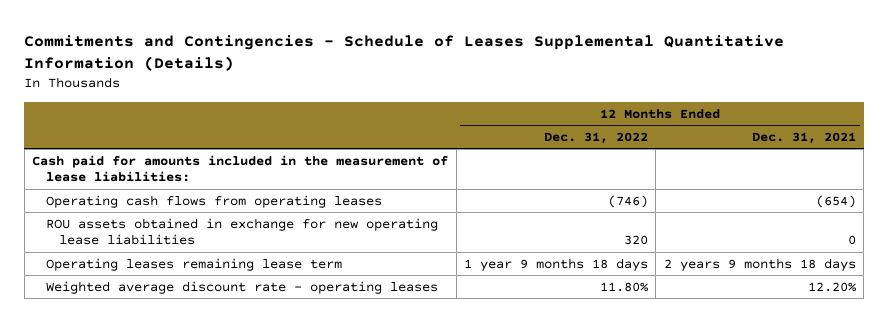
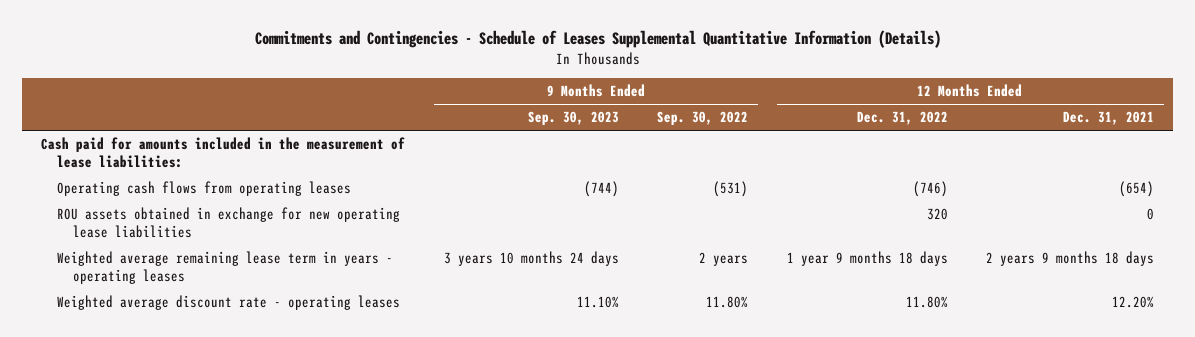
- | 12 Months Ended Dec. 31, 2022 | 12 Months Ended Dec. 31, 2021
+ | 9 Months Ended Sep. 30, 2023 | 9 Months Ended Sep. 30, 2022 | 12 Months Ended Dec. 31, 2022 | 12 Months Ended Dec. 31, 2021
- Operating leases remaining lease term | 1 year 9 months 18 days | 2 years 9 months 18 days
+ Weighted average remaining lease term in years - operating leases | 3 years 10 months 24 days | 2 years | 1 year 9 months 18 days | 2 years 9 months 18 days

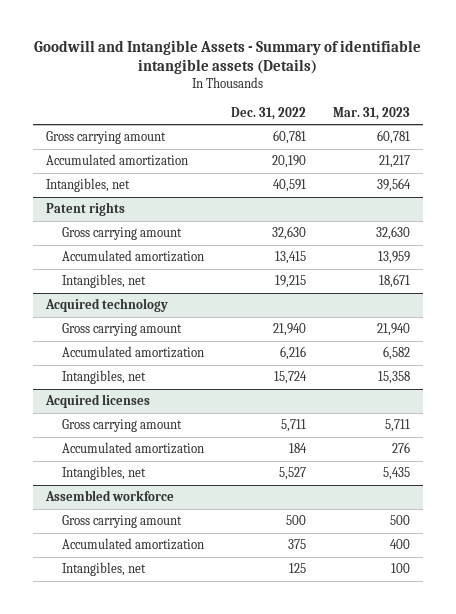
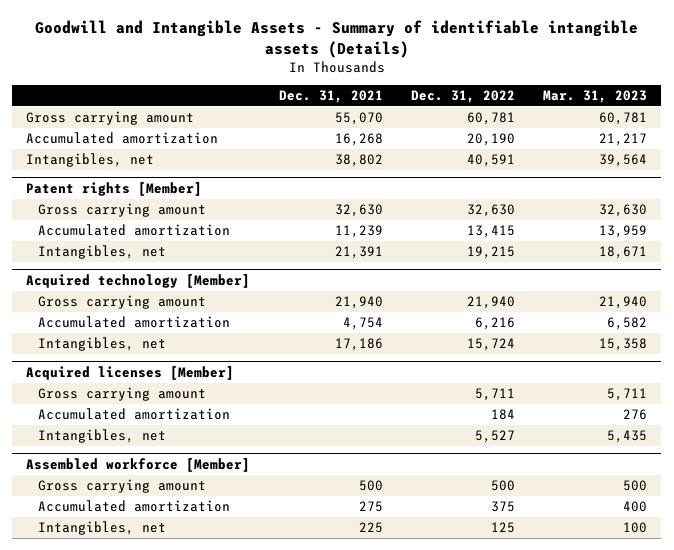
- | Dec. 31, 2022 | Mar. 31, 2023
+ | Dec. 31, 2021 | Dec. 31, 2022 | Mar. 31, 2023
- Patent rights
+ Patent rights [Member]
- Acquired technology
+ Acquired technology [Member]
- Acquired licenses
+ Acquired licenses [Member]
- Assembled workforce
+ Assembled workforce [Member]

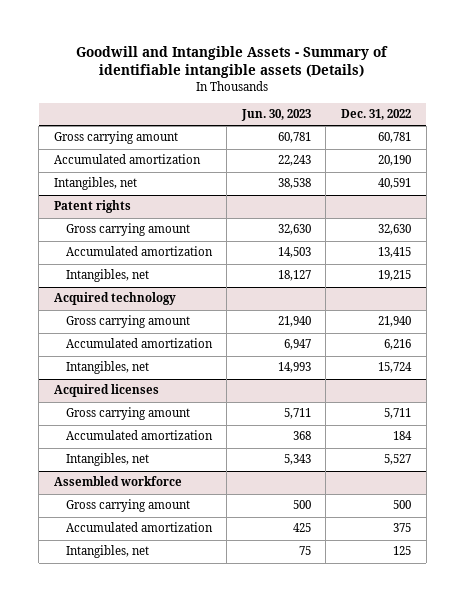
- | Dec. 31, 2021 | Dec. 31, 2022 | Mar. 31, 2023
+ | Jun. 30, 2023 | Dec. 31, 2022
- Patent rights [Member]
+ Patent rights
- Acquired technology [Member]
+ Acquired technology
- Acquired licenses [Member]
+ Acquired licenses
- Assembled workforce [Member]
+ Assembled workforce

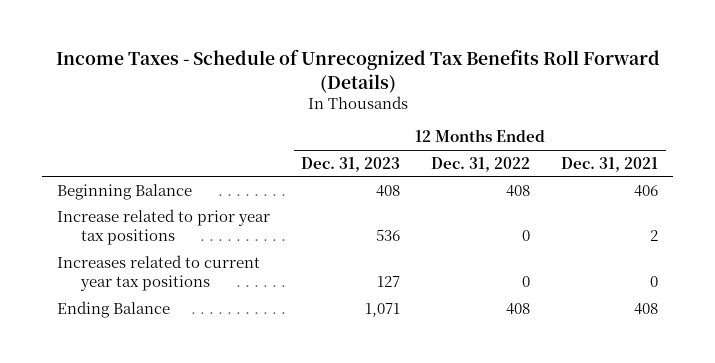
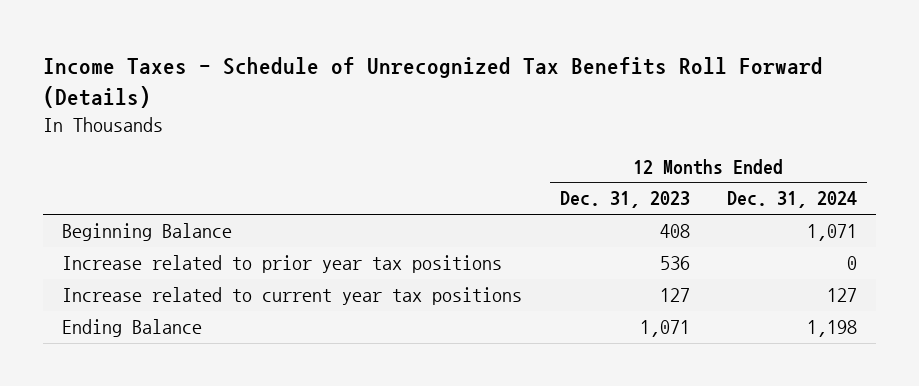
- | 12 Months Ended Dec. 31, 2023 | 12 Months Ended Dec. 31, 2022 | 12 Months Ended Dec. 31, 2021
+ | 12 Months Ended Dec. 31, 2023 | 12 Months Ended Dec. 31, 2024
- Increases related to current year tax positions | 127 | 0 | 0
+ Increase related to current year tax positions | 127 | 127

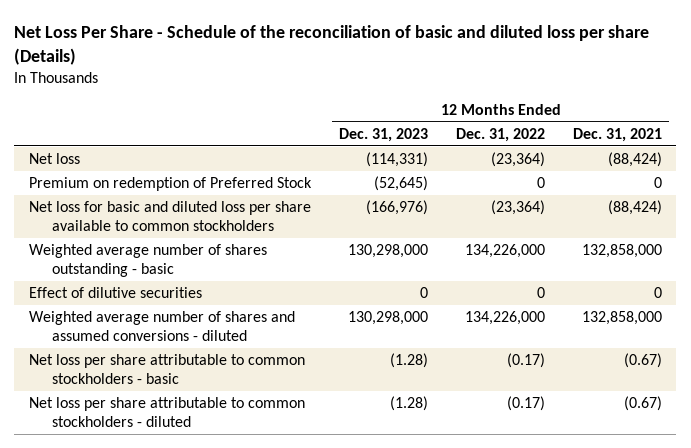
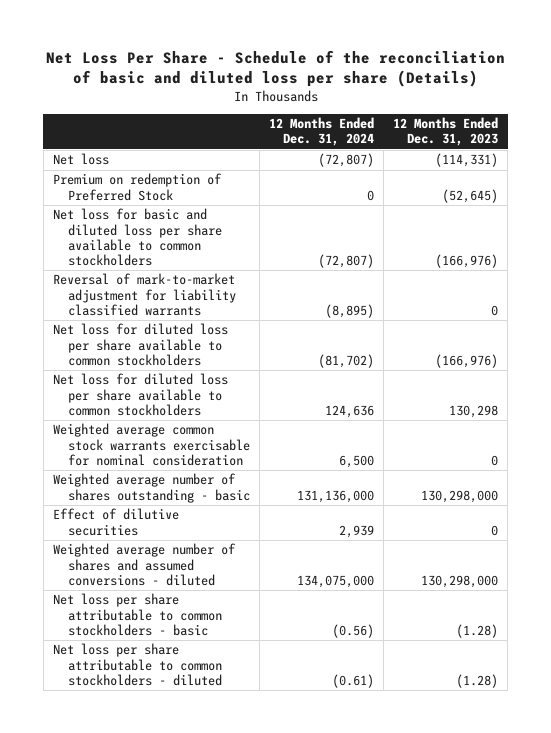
- | 12 Months Ended Dec. 31, 2023 | 12 Months Ended Dec. 31, 2022 | 12 Months Ended Dec. 31, 2021
+ | 12 Months Ended Dec. 31, 2024 | 12 Months Ended Dec. 31, 2023
+ Reversal of mark-to-market adjustment for liability classified warrants | (8,895) | 0
+ Net loss for diluted loss per share available to common stockholders | (81,702) | (166,976)
+ Net loss for diluted loss per share available to common stockholders | 124,636 | 130,298
+ Weighted average common stock warrants exercisable for nominal consideration | 6,500 | 0

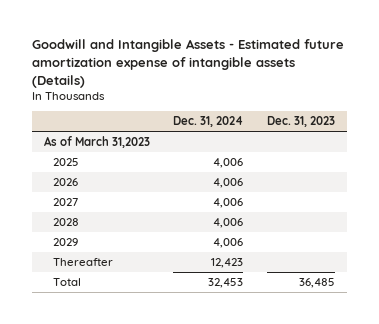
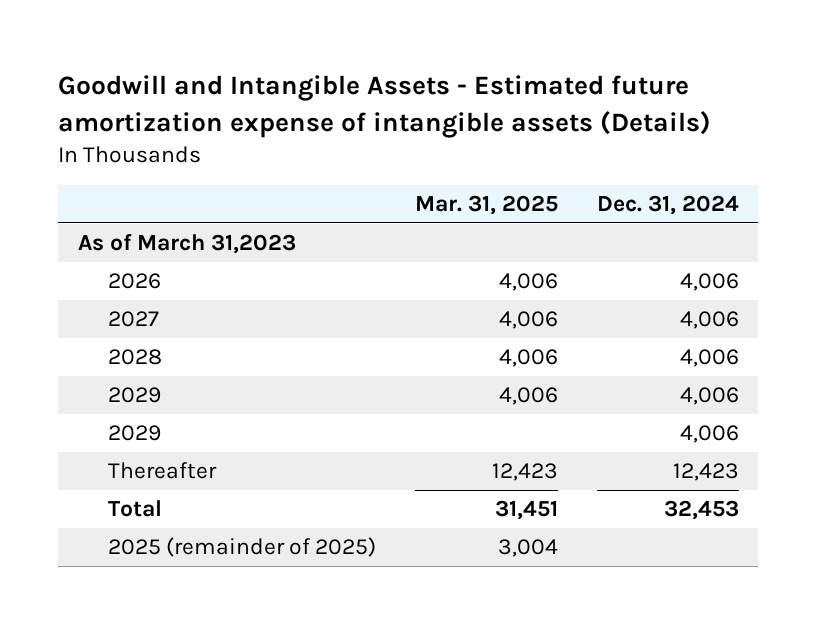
- | Dec. 31, 2024 | Dec. 31, 2023
+ | Mar. 31, 2025 | Dec. 31, 2024
- 2025 | 4,006 |
+ 2029 | | 4,006
+ 2025 (remainder of 2025) | 3,004 |

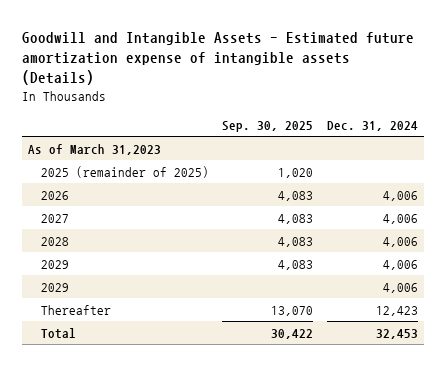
- | Mar. 31, 2025 | Dec. 31, 2024
+ | Sep. 30, 2025 | Dec. 31, 2024
moved up: 2025 (remainder of 2025) | 1,020 |

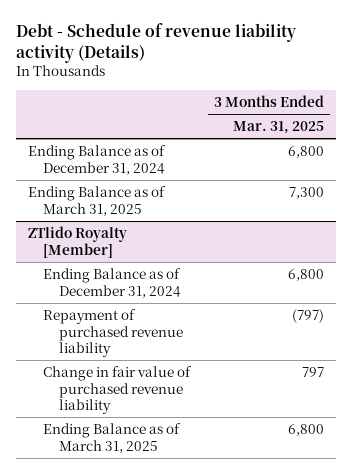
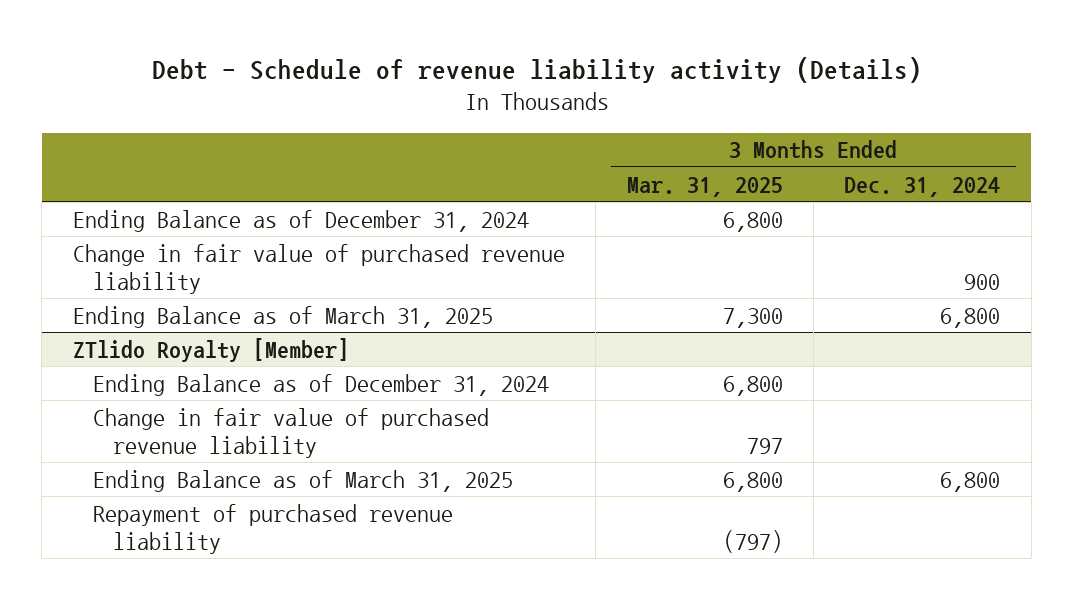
- | 3 Months Ended Mar. 31, 2025
+ | 3 Months Ended Mar. 31, 2025 | 3 Months Ended Dec. 31, 2024
+ Change in fair value of purchased revenue liability | | 900
@ ZTlido Royalty [Member]
moved down: Repayment of purchased revenue liability | (797) |

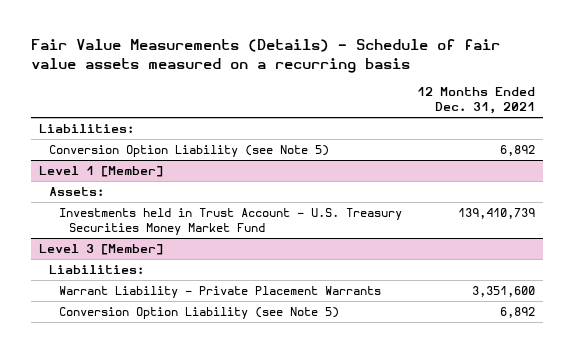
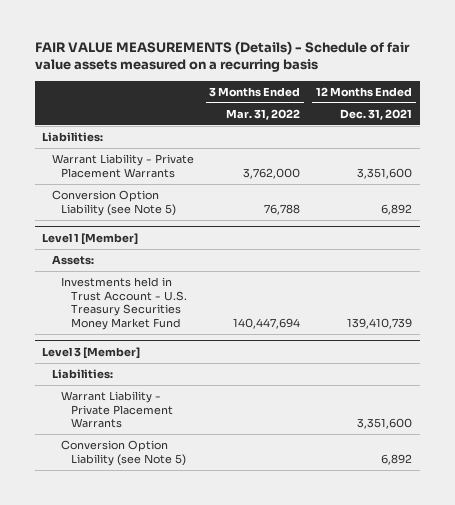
- Fair Value Measurements (Details) - Schedule of fair value assets measured on a recurring basis
+ FAIR VALUE MEASUREMENTS (Details) - Schedule of fair value assets measured on a recurring basis
- | 12 Months Ended Dec. 31, 2021
+ | 3 Months Ended Mar. 31, 2022 | 12 Months Ended Dec. 31, 2021
+ Warrant Liability - Private Placement Warrants | 3,762,000 | 3,351,600

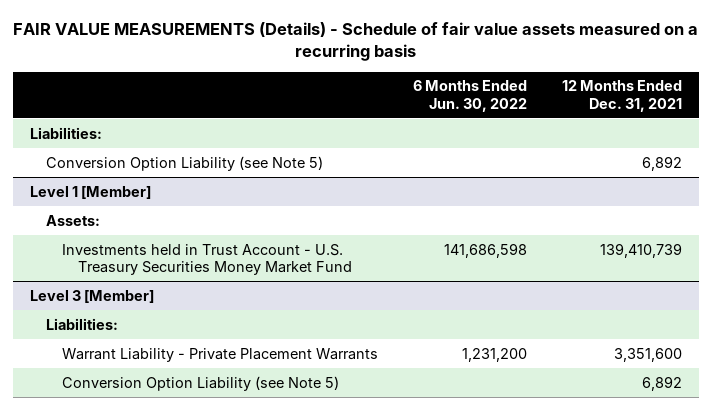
- | 3 Months Ended Mar. 31, 2022 | 12 Months Ended Dec. 31, 2021
+ | 6 Months Ended Jun. 30, 2022 | 12 Months Ended Dec. 31, 2021
- Warrant Liability - Private Placement Warrants | 3,762,000 | 3,351,600

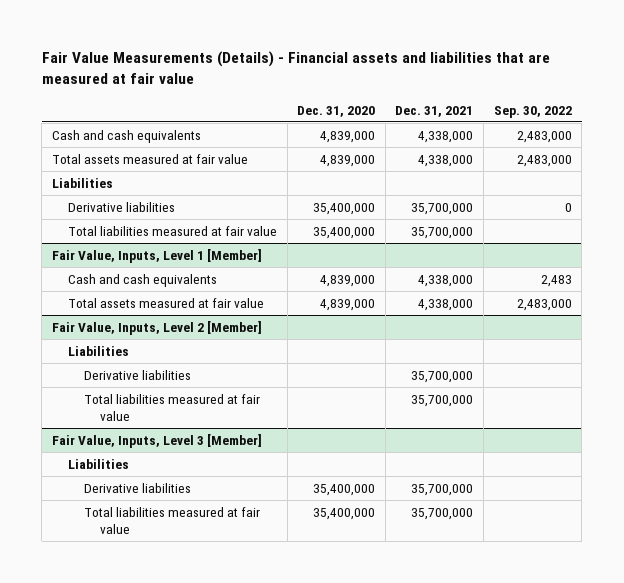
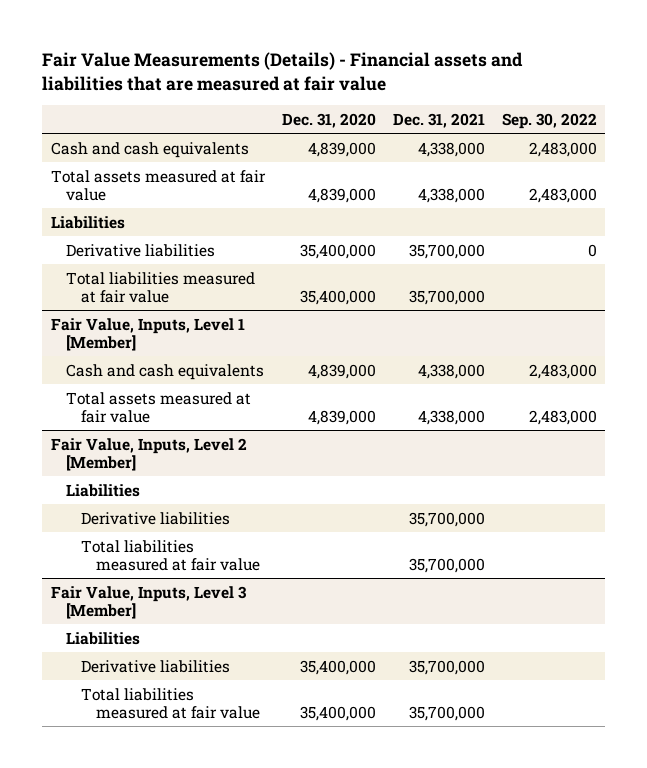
@ Fair Value, Inputs, Level 1 [Member]
- Cash and cash equivalents | 4,839,000 | 4,338,000 | 2,483
+ Cash and cash equivalents | 4,839,000 | 4,338,000 | 2,483,000

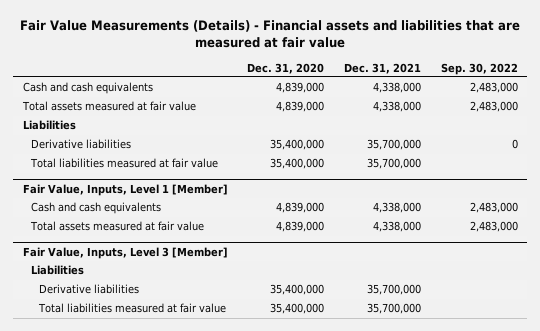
- Fair Value, Inputs, Level 2 [Member]
- Liabilities
- Derivative liabilities | | 35,700,000 |
- Total liabilities measured at fair value | | 35,700,000 |

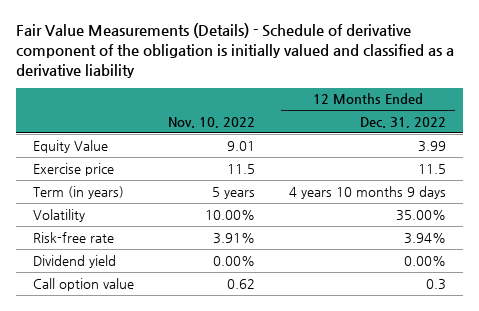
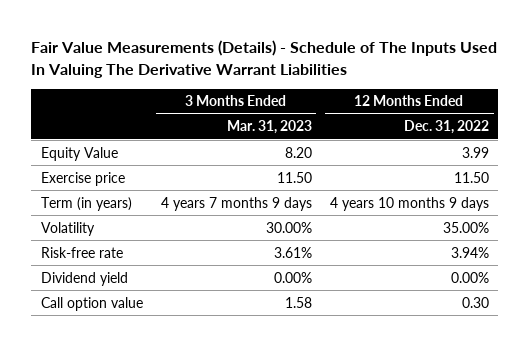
- Fair Value Measurements (Details) - Schedule of derivative component of the obligation is initially valued and classified as a derivative liability
+ Fair Value Measurements (Details) - Schedule of The Inputs Used In Valuing The Derivative Warrant Liabilities
- | Nov. 10, 2022 | 12 Months Ended Dec. 31, 2022
+ | 3 Months Ended Mar. 31, 2023 | 12 Months Ended Dec. 31, 2022
- Exercise price | 11.5 | 11.5
+ Exercise price | 11.50 | 11.50
- Call option value | 0.62 | 0.3
+ Call option value | 1.58 | 0.30

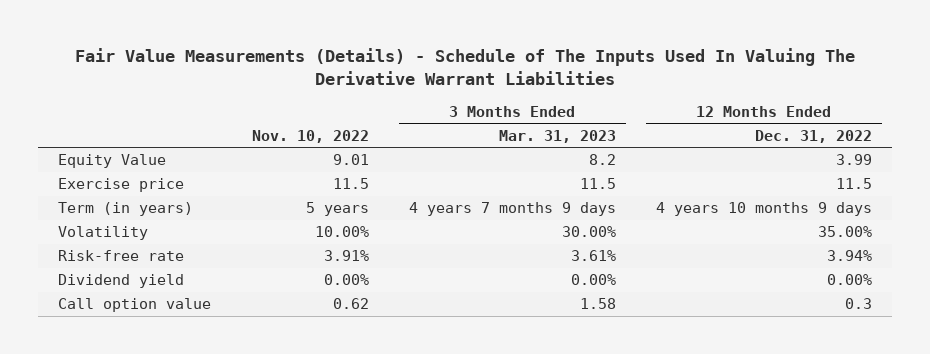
- | 3 Months Ended Mar. 31, 2023 | 12 Months Ended Dec. 31, 2022
+ | Nov. 10, 2022 | 3 Months Ended Mar. 31, 2023 | 12 Months Ended Dec. 31, 2022
- Equity Value | 8.20 | 3.99
- Exercise price | 11.50 | 11.50
+ Equity Value | 9.01 | 8.2 | 3.99
+ Exercise price | 11.5 | 11.5 | 11.5
- Call option value | 1.58 | 0.30
+ Call option value | 0.62 | 1.58 | 0.3

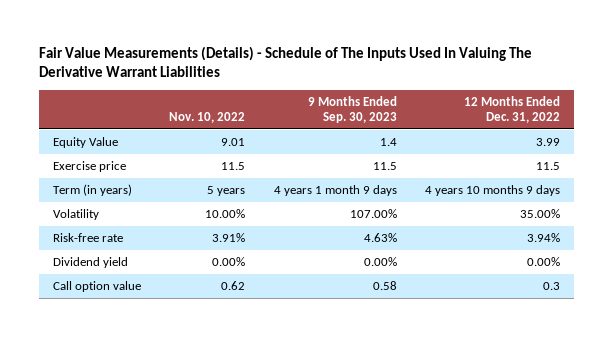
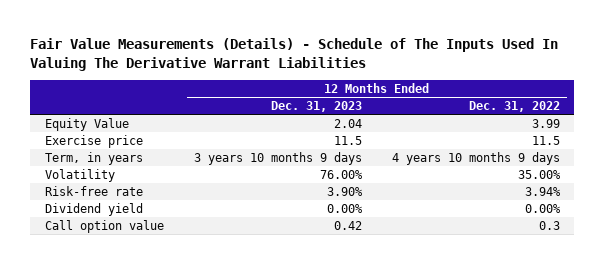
- | Nov. 10, 2022 | 9 Months Ended Sep. 30, 2023 | 12 Months Ended Dec. 31, 2022
+ | 12 Months Ended Dec. 31, 2023 | 12 Months Ended Dec. 31, 2022
- Term (in years) | 5 years | 4 years 1 month 9 days | 4 years 10 months 9 days
+ Term, in years | 3 years 10 months 9 days | 4 years 10 months 9 days

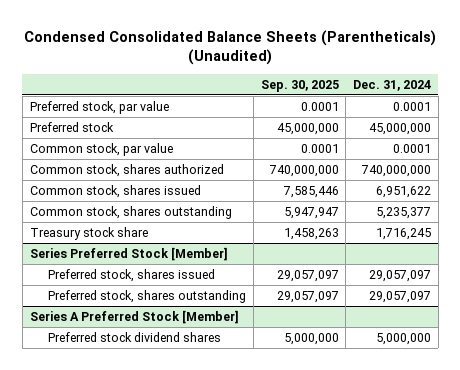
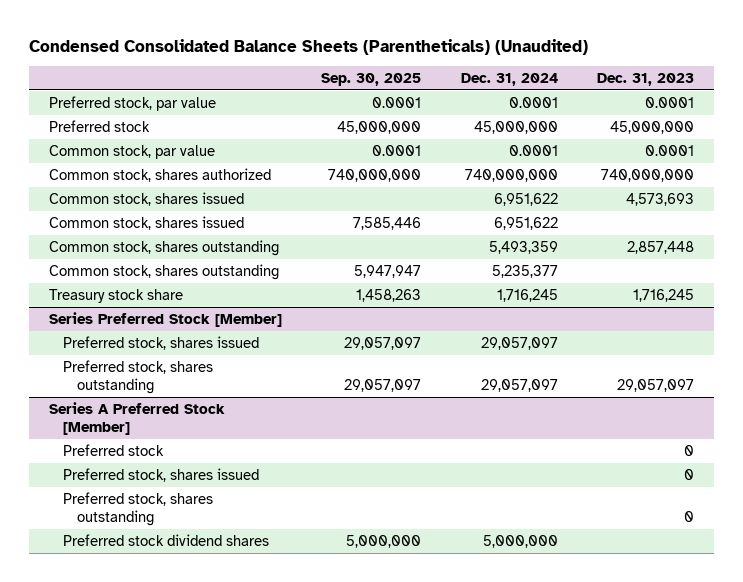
- | Sep. 30, 2025 | Dec. 31, 2024
+ | Sep. 30, 2025 | Dec. 31, 2024 | Dec. 31, 2023
+ Common stock, shares issued | | 6,951,622 | 4,573,693
+ Common stock, shares outstanding | | 5,493,359 | 2,857,448
@ Series A Preferred Stock [Member]
+ Preferred stock | | | 0
+ Preferred stock, shares issued | | | 0
+ Preferred stock, shares outstanding | | | 0

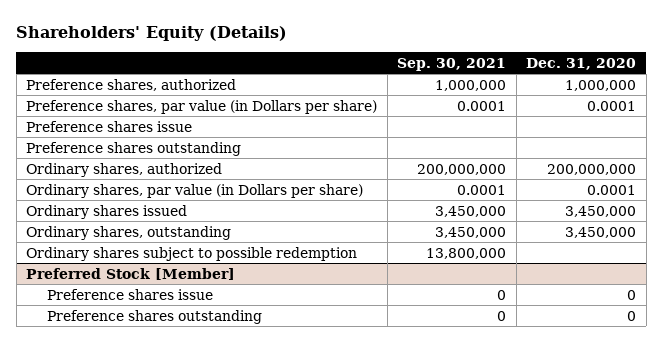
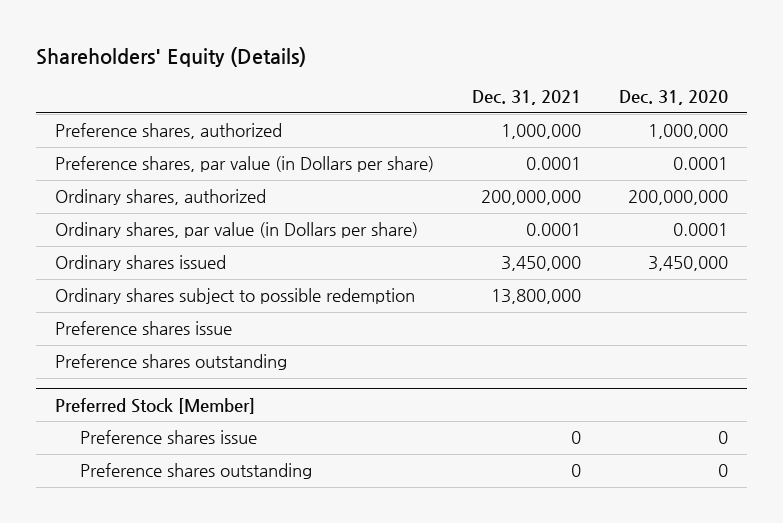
- | Sep. 30, 2021 | Dec. 31, 2020
+ | Dec. 31, 2021 | Dec. 31, 2020
- Ordinary shares, outstanding | 3,450,000 | 3,450,000
moved down: Preference shares issue
moved down: Preference shares outstanding

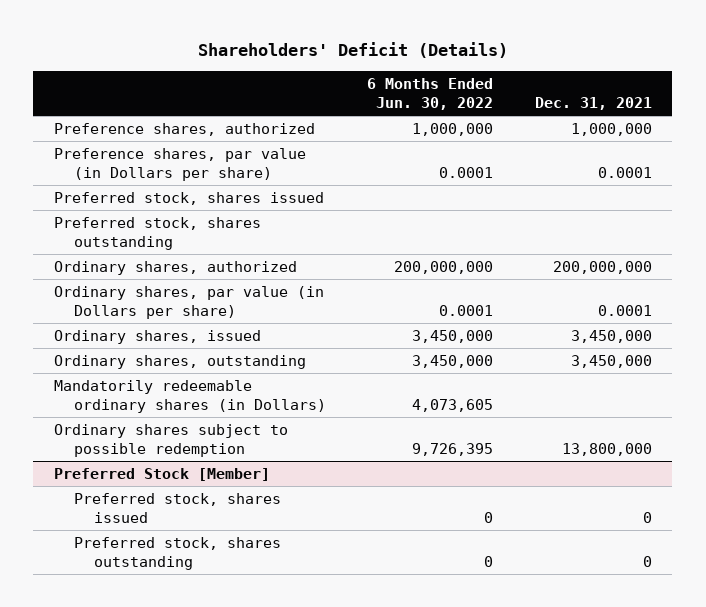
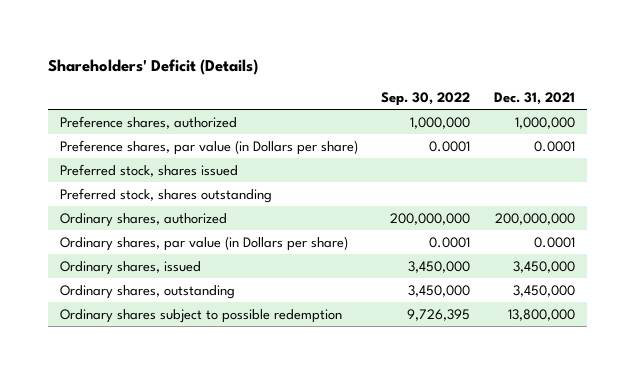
- | 6 Months Ended Jun. 30, 2022 | Dec. 31, 2021
+ | Sep. 30, 2022 | Dec. 31, 2021
- Mandatorily redeemable ordinary shares (in Dollars) | 4,073,605 |
- Preferred Stock [Member]
- Preferred stock, shares issued | 0 | 0
- Preferred stock, shares outstanding | 0 | 0

